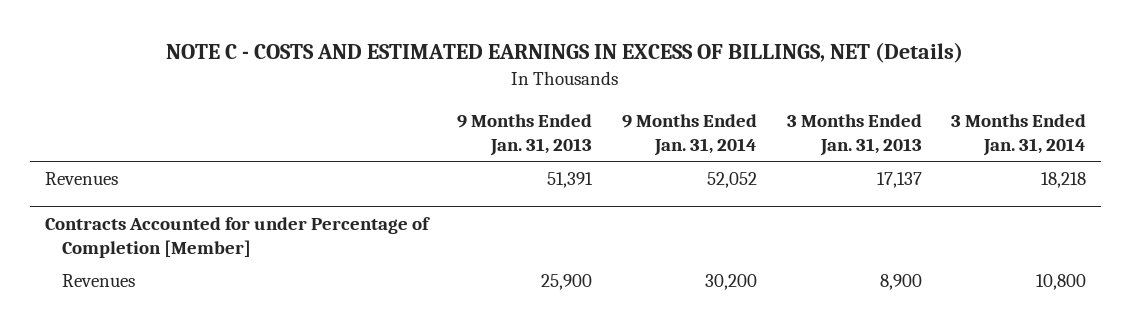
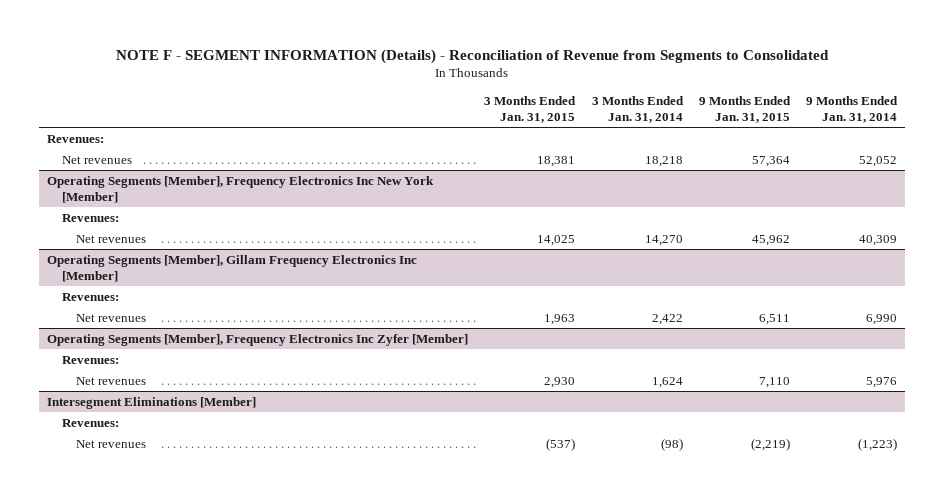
- NOTE C - COSTS AND ESTIMATED EARNINGS IN EXCESS OF BILLINGS, NET (Details)
+ NOTE F - SEGMENT INFORMATION (Details) - Reconciliation of Revenue from Segments to Consolidated
- | 9 Months Ended Jan. 31, 2013 | 9 Months Ended Jan. 31, 2014 | 3 Months Ended Jan. 31, 2013 | 3 Months Ended Jan. 31, 2014
+ | 3 Months Ended Jan. 31, 2015 | 3 Months Ended Jan. 31, 2014 | 9 Months Ended Jan. 31, 2015 | 9 Months Ended Jan. 31, 2014
- Revenues | 51,391 | 52,052 | 17,137 | 18,218
- Contracts Accounted for under Percentage of Completion [Member]
- Revenues | 25,900 | 30,200 | 8,900 | 10,800
+ Revenues:
+ Net revenues | 18,381 | 18,218 | 57,364 | 52,052
+ Operating Segments [Member], Frequency Electronics Inc New York [Member]
+ Revenues:
+ Net revenues | 14,025 | 14,270 | 45,962 | 40,309
+ Operating Segments [Member], Gillam Frequency Electronics Inc [Member]
+ Revenues:
+ Net revenues | 1,963 | 2,422 | 6,511 | 6,990
+ Operating Segments [Member], Frequency Electronics Inc Zyfer [Member]
+ Revenues:
+ Net revenues | 2,930 | 1,624 | 7,110 | 5,976
+ Intersegment Eliminations [Member]
+ Revenues:
+ Net revenues | (537) | (98) | (2,219) | (1,223)

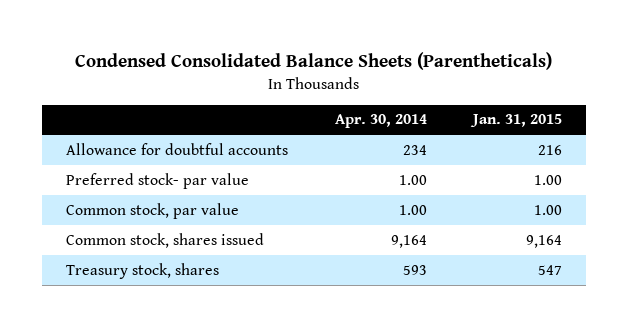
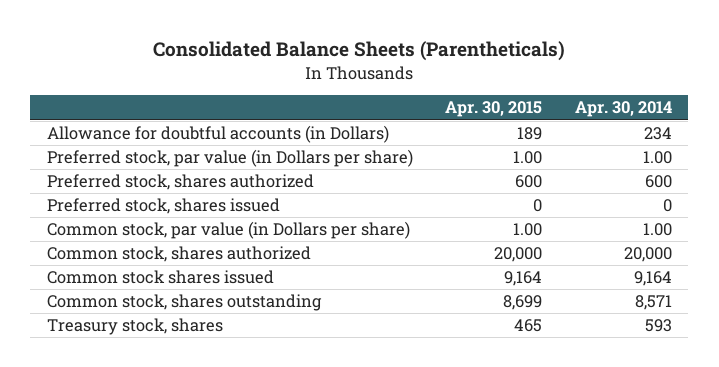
- Condensed Consolidated Balance Sheets (Parentheticals)
+ Consolidated Balance Sheets (Parentheticals)
- | Apr. 30, 2014 | Jan. 31, 2015
+ | Apr. 30, 2015 | Apr. 30, 2014
- Allowance for doubtful accounts | 234 | 216
- Preferred stock- par value | 1.00 | 1.00
- Common stock, par value | 1.00 | 1.00
- Common stock, shares issued | 9,164 | 9,164
+ Allowance for doubtful accounts (in Dollars) | 189 | 234
+ Preferred stock, par value (in Dollars per share) | 1.00 | 1.00
+ Preferred stock, shares authorized | 600 | 600
+ Preferred stock, shares issued | 0 | 0
+ Common stock, par value (in Dollars per share) | 1.00 | 1.00
+ Common stock, shares authorized | 20,000 | 20,000
+ Common stock shares issued | 9,164 | 9,164
+ Common stock, shares outstanding | 8,699 | 8,571

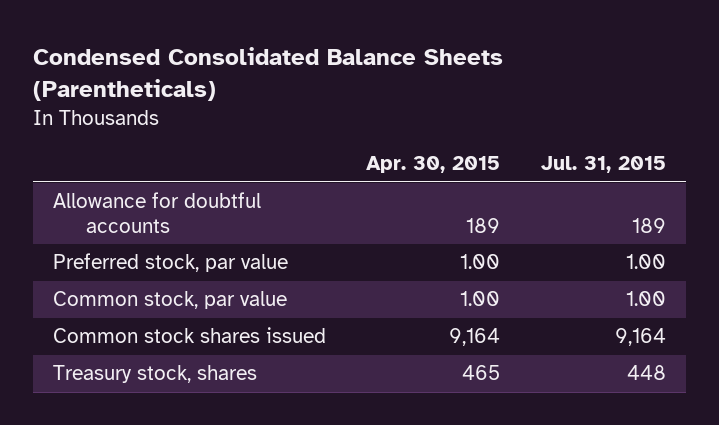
- Consolidated Balance Sheets (Parentheticals)
+ Condensed Consolidated Balance Sheets (Parentheticals)
- | Apr. 30, 2015 | Apr. 30, 2014
+ | Apr. 30, 2015 | Jul. 31, 2015
- Allowance for doubtful accounts (in Dollars) | 189 | 234
- Preferred stock, par value (in Dollars per share) | 1.00 | 1.00
- Preferred stock, shares authorized | 600 | 600
- Preferred stock, shares issued | 0 | 0
- Common stock, par value (in Dollars per share) | 1.00 | 1.00
- Common stock, shares authorized | 20,000 | 20,000
+ Allowance for doubtful accounts | 189 | 189
+ Preferred stock, par value | 1.00 | 1.00
+ Common stock, par value | 1.00 | 1.00
- Common stock, shares outstanding | 8,699 | 8,571

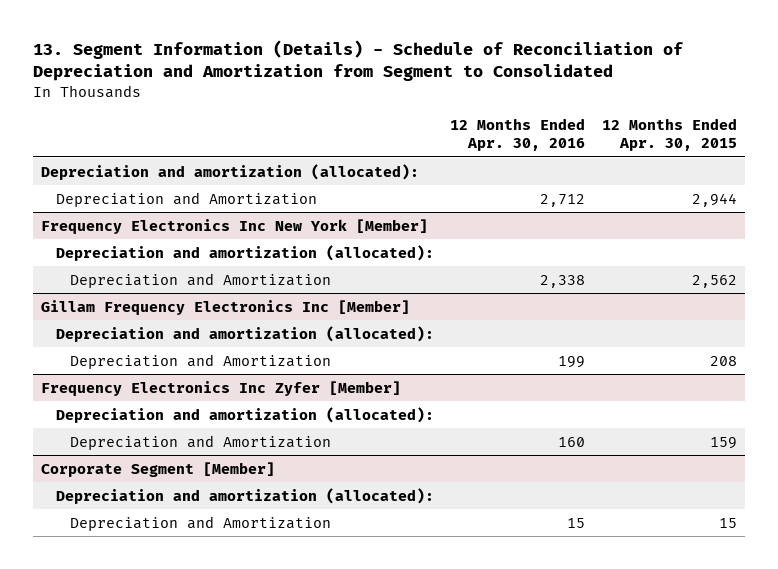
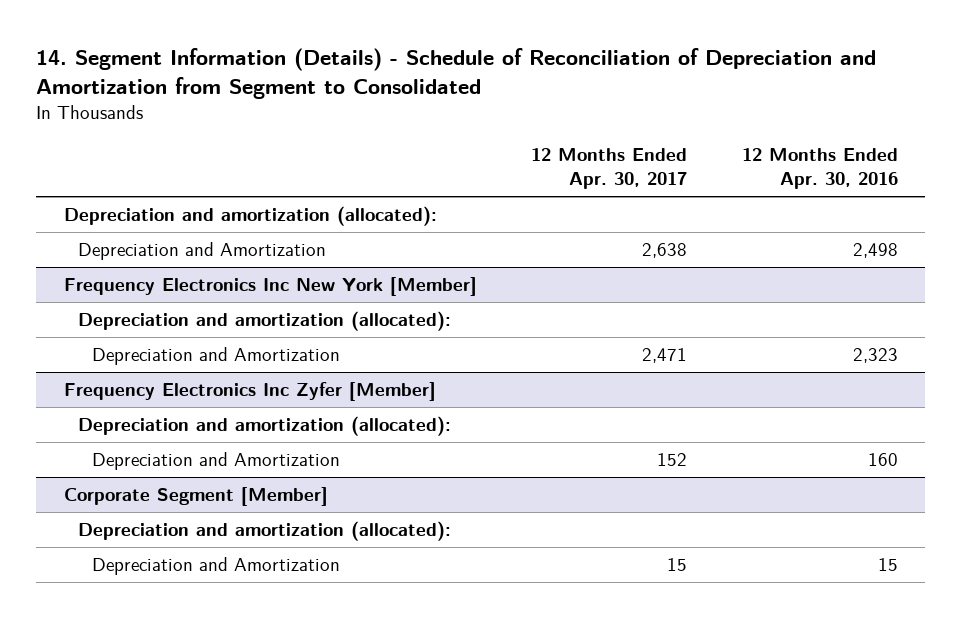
- 13. Segment Information (Details) - Schedule of Reconciliation of Depreciation and Amortization from Segment to Consolidated
+ 14. Segment Information (Details) - Schedule of Reconciliation of Depreciation and Amortization from Segment to Consolidated
- | 12 Months Ended Apr. 30, 2016 | 12 Months Ended Apr. 30, 2015
+ | 12 Months Ended Apr. 30, 2017 | 12 Months Ended Apr. 30, 2016
- Depreciation and Amortization | 2,712 | 2,944
+ Depreciation and Amortization | 2,638 | 2,498
@ Frequency Electronics Inc New York [Member]
- Depreciation and Amortization | 2,338 | 2,562
- Gillam Frequency Electronics Inc [Member]
- Depreciation and amortization (allocated):
- Depreciation and Amortization | 199 | 208
@ Frequency Electronics Inc New York [Member]
+ Depreciation and Amortization | 2,471 | 2,323

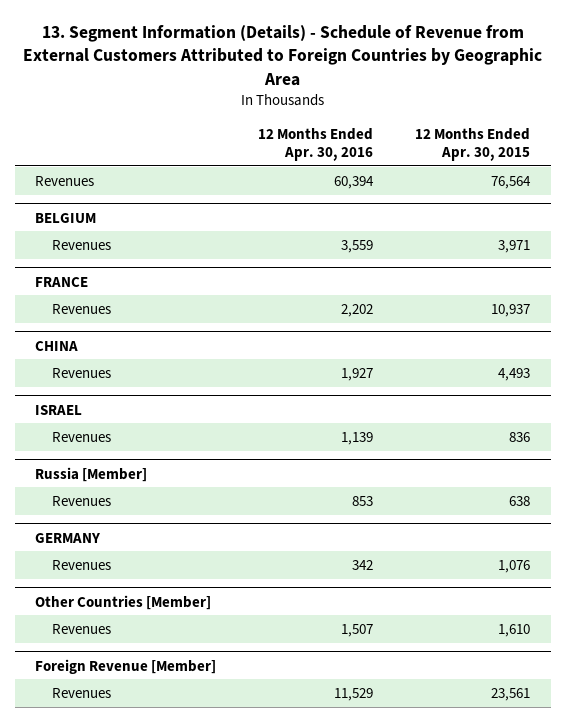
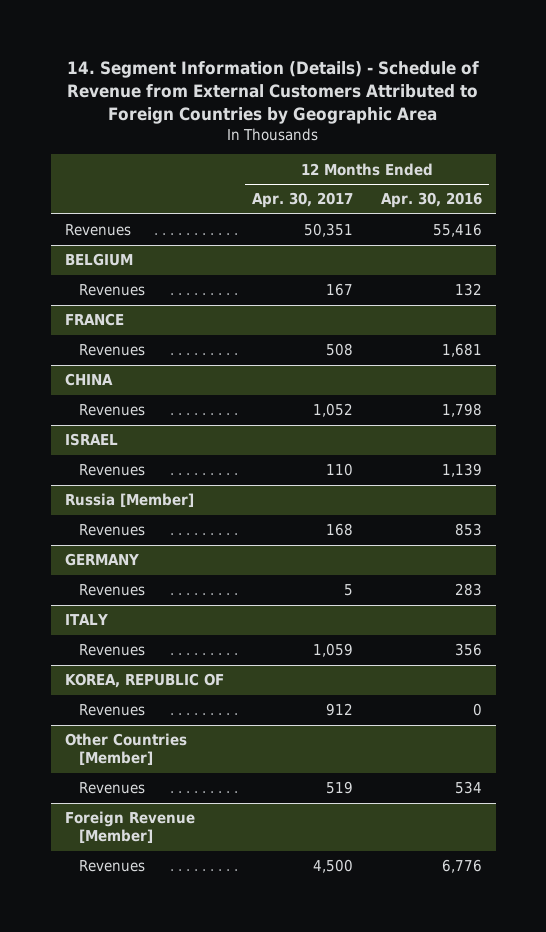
- 13. Segment Information (Details) - Schedule of Revenue from External Customers Attributed to Foreign Countries by Geographic Area
+ 14. Segment Information (Details) - Schedule of Revenue from External Customers Attributed to Foreign Countries by Geographic Area
- | 12 Months Ended Apr. 30, 2016 | 12 Months Ended Apr. 30, 2015
+ | 12 Months Ended Apr. 30, 2017 | 12 Months Ended Apr. 30, 2016
- Revenues | 60,394 | 76,564
+ Revenues | 50,351 | 55,416
@ BELGIUM
- Revenues | 3,559 | 3,971
+ Revenues | 167 | 132
@ FRANCE
- Revenues | 2,202 | 10,937
+ Revenues | 508 | 1,681
@ CHINA
- Revenues | 1,927 | 4,493
+ Revenues | 1,052 | 1,798
@ GERMANY
- Revenues | 342 | 1,076
+ Revenues | 5 | 283
+ ITALY
+ Revenues | 1,059 | 356
+ KOREA, REPUBLIC OF
+ Revenues | 912 | 0
@ Other Countries [Member]
- Revenues | 1,507 | 1,610
+ Revenues | 519 | 534
@ Foreign Revenue [Member]
- Revenues | 11,529 | 23,561
+ Revenues | 4,500 | 6,776

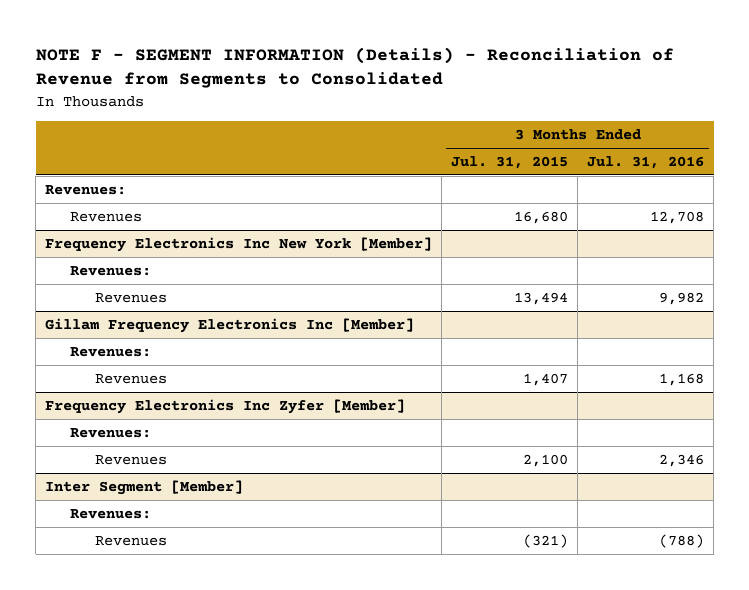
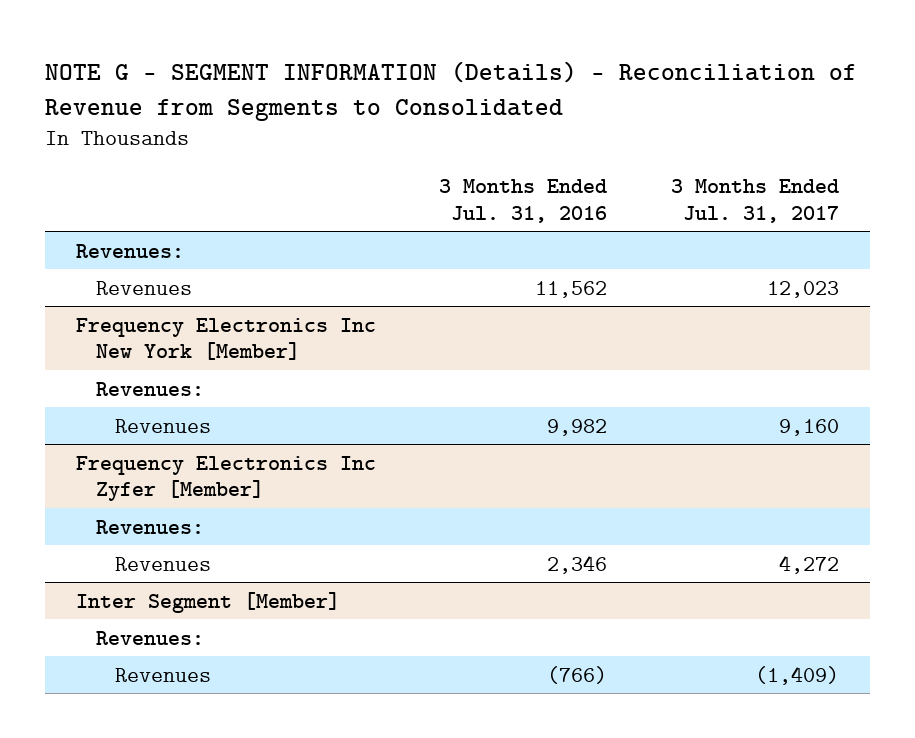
- NOTE F - SEGMENT INFORMATION (Details) - Reconciliation of Revenue from Segments to Consolidated
+ NOTE G - SEGMENT INFORMATION (Details) - Reconciliation of Revenue from Segments to Consolidated
- | 3 Months Ended Jul. 31, 2015 | 3 Months Ended Jul. 31, 2016
+ | 3 Months Ended Jul. 31, 2016 | 3 Months Ended Jul. 31, 2017
- Revenues | 16,680 | 12,708
+ Revenues | 11,562 | 12,023
- Gillam Frequency Electronics Inc [Member]
- Revenues:
- Revenues | 1,407 | 1,168
@ Inter Segment [Member]
- Revenues | (321) | (788)
+ Revenues | (766) | (1,409)

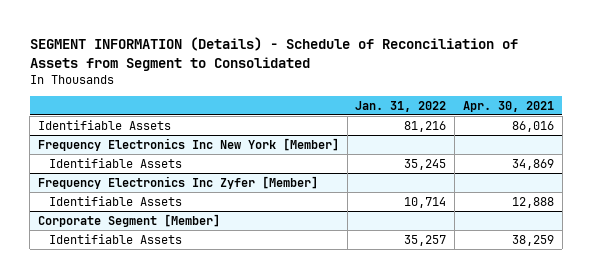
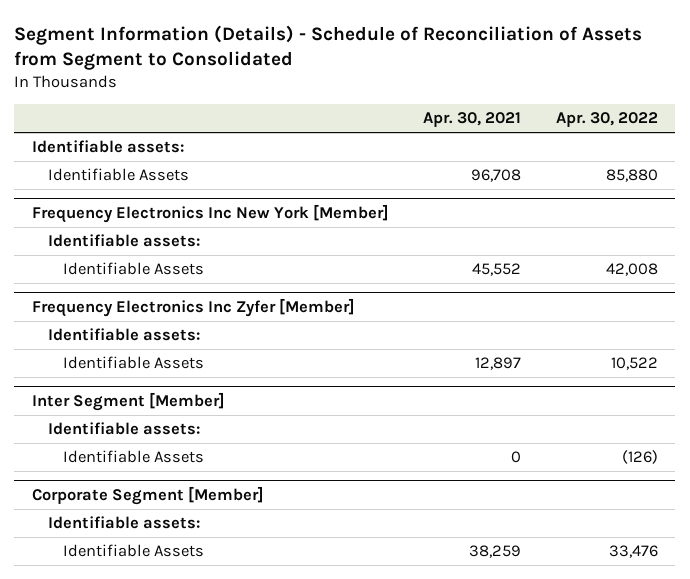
- SEGMENT INFORMATION (Details) - Schedule of Reconciliation of Assets from Segment to Consolidated
+ Segment Information (Details) - Schedule of Reconciliation of Assets from Segment to Consolidated
- | Jan. 31, 2022 | Apr. 30, 2021
+ | Apr. 30, 2021 | Apr. 30, 2022
- Identifiable Assets | 81,216 | 86,016
+ Identifiable assets:
+ Identifiable Assets | 96,708 | 85,880
@ Frequency Electronics Inc New York [Member]
- Identifiable Assets | 35,245 | 34,869
+ Identifiable assets:
+ Identifiable Assets | 45,552 | 42,008
@ Frequency Electronics Inc Zyfer [Member]
- Identifiable Assets | 10,714 | 12,888
+ Identifiable assets:
+ Identifiable Assets | 12,897 | 10,522
+ Inter Segment [Member]
+ Identifiable assets:
+ Identifiable Assets | 0 | (126)
@ Corporate Segment [Member]
+ Identifiable assets:

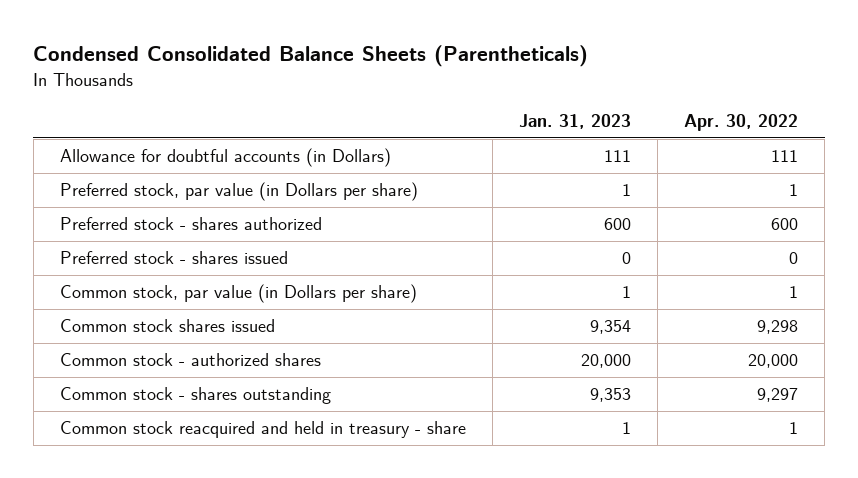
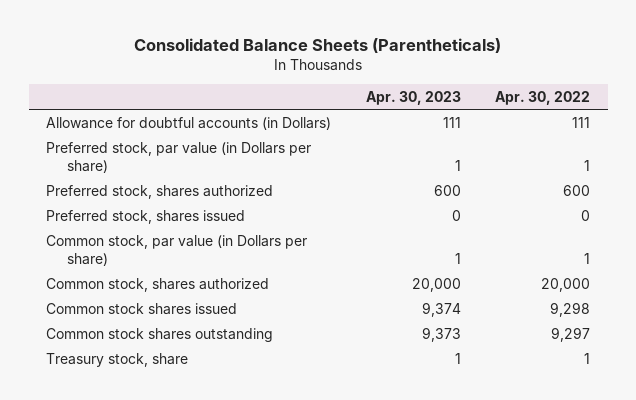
- Condensed Consolidated Balance Sheets (Parentheticals)
+ Consolidated Balance Sheets (Parentheticals)
- | Jan. 31, 2023 | Apr. 30, 2022
+ | Apr. 30, 2023 | Apr. 30, 2022
- Preferred stock - shares authorized | 600 | 600
- Preferred stock - shares issued | 0 | 0
+ Preferred stock, shares authorized | 600 | 600
+ Preferred stock, shares issued | 0 | 0
+ Common stock, shares authorized | 20,000 | 20,000
- Common stock - authorized shares | 20,000 | 20,000
- Common stock - shares outstanding | 9,353 | 9,297
- Common stock reacquired and held in treasury - share | 1 | 1
+ Common stock shares outstanding | 9,373 | 9,297
+ Treasury stock, share | 1 | 1

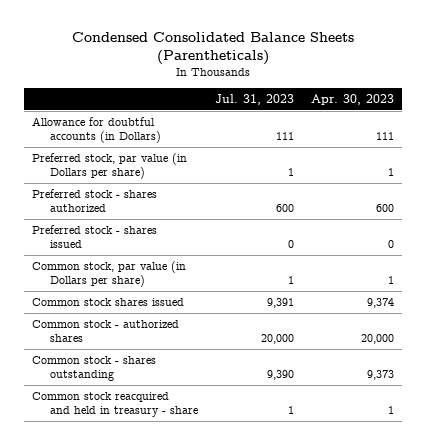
- Consolidated Balance Sheets (Parentheticals)
+ Condensed Consolidated Balance Sheets (Parentheticals)
- | Apr. 30, 2023 | Apr. 30, 2022
+ | Jul. 31, 2023 | Apr. 30, 2023
- Preferred stock, shares authorized | 600 | 600
- Preferred stock, shares issued | 0 | 0
+ Preferred stock - shares authorized | 600 | 600
+ Preferred stock - shares issued | 0 | 0
- Common stock, shares authorized | 20,000 | 20,000
- Common stock shares outstanding | 9,373 | 9,297
- Treasury stock, share | 1 | 1
+ Common stock - authorized shares | 20,000 | 20,000
+ Common stock - shares outstanding | 9,390 | 9,373
+ Common stock reacquired and held in treasury - share | 1 | 1

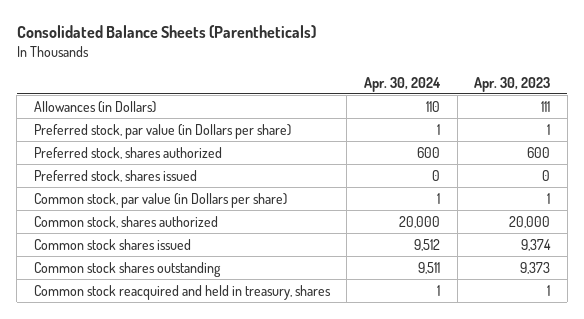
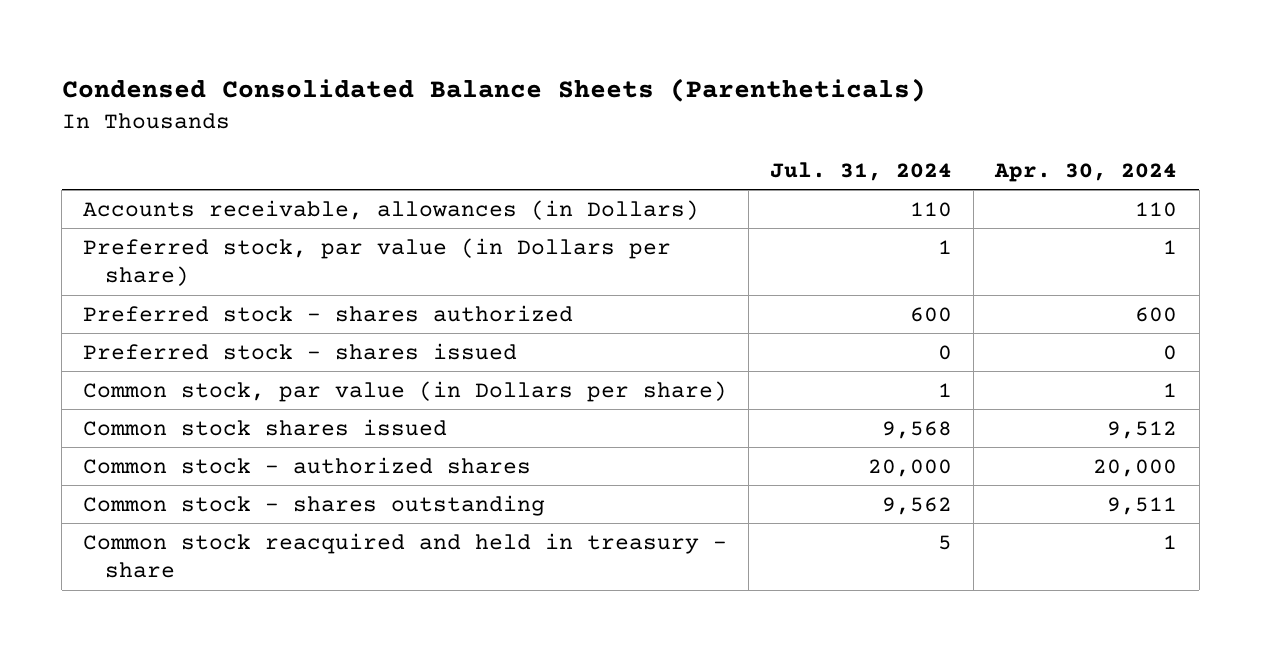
- Consolidated Balance Sheets (Parentheticals)
+ Condensed Consolidated Balance Sheets (Parentheticals)
- | Apr. 30, 2024 | Apr. 30, 2023
+ | Jul. 31, 2024 | Apr. 30, 2024
- Allowances (in Dollars) | 110 | 111
+ Accounts receivable, allowances (in Dollars) | 110 | 110
- Preferred stock, shares authorized | 600 | 600
- Preferred stock, shares issued | 0 | 0
+ Preferred stock - shares authorized | 600 | 600
+ Preferred stock - shares issued | 0 | 0
- Common stock, shares authorized | 20,000 | 20,000
- Common stock shares outstanding | 9,511 | 9,373
- Common stock reacquired and held in treasury, shares | 1 | 1
+ Common stock - authorized shares | 20,000 | 20,000
+ Common stock - shares outstanding | 9,562 | 9,511
+ Common stock reacquired and held in treasury - share | 5 | 1

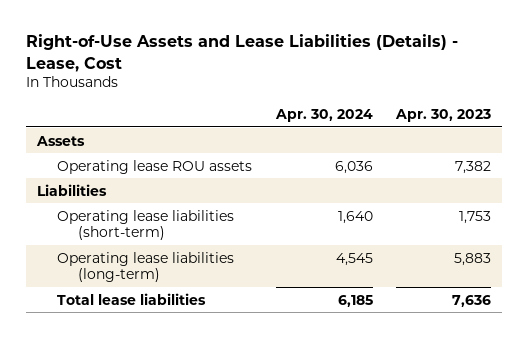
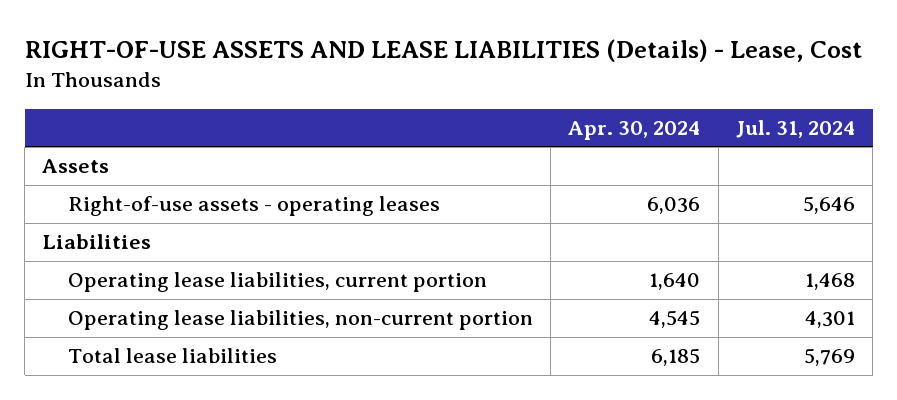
- Right-of-Use Assets and Lease Liabilities (Details) - Lease, Cost
+ RIGHT-OF-USE ASSETS AND LEASE LIABILITIES (Details) - Lease, Cost
- | Apr. 30, 2024 | Apr. 30, 2023
+ | Apr. 30, 2024 | Jul. 31, 2024
- Operating lease ROU assets | 6,036 | 7,382
+ Right-of-use assets - operating leases | 6,036 | 5,646
- Operating lease liabilities (short-term) | 1,640 | 1,753
- Operating lease liabilities (long-term) | 4,545 | 5,883
+ Operating lease liabilities, current portion | 1,640 | 1,468
+ Operating lease liabilities, non-current portion | 4,545 | 4,301

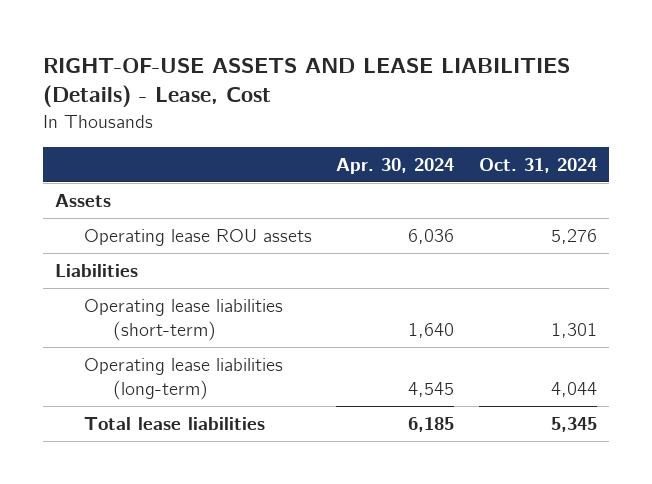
- | Apr. 30, 2024 | Jul. 31, 2024
+ | Apr. 30, 2024 | Oct. 31, 2024
- Right-of-use assets - operating leases | 6,036 | 5,646
+ Operating lease ROU assets | 6,036 | 5,276
- Operating lease liabilities, current portion | 1,640 | 1,468
- Operating lease liabilities, non-current portion | 4,545 | 4,301
+ Operating lease liabilities (short-term) | 1,640 | 1,301
+ Operating lease liabilities (long-term) | 4,545 | 4,044

